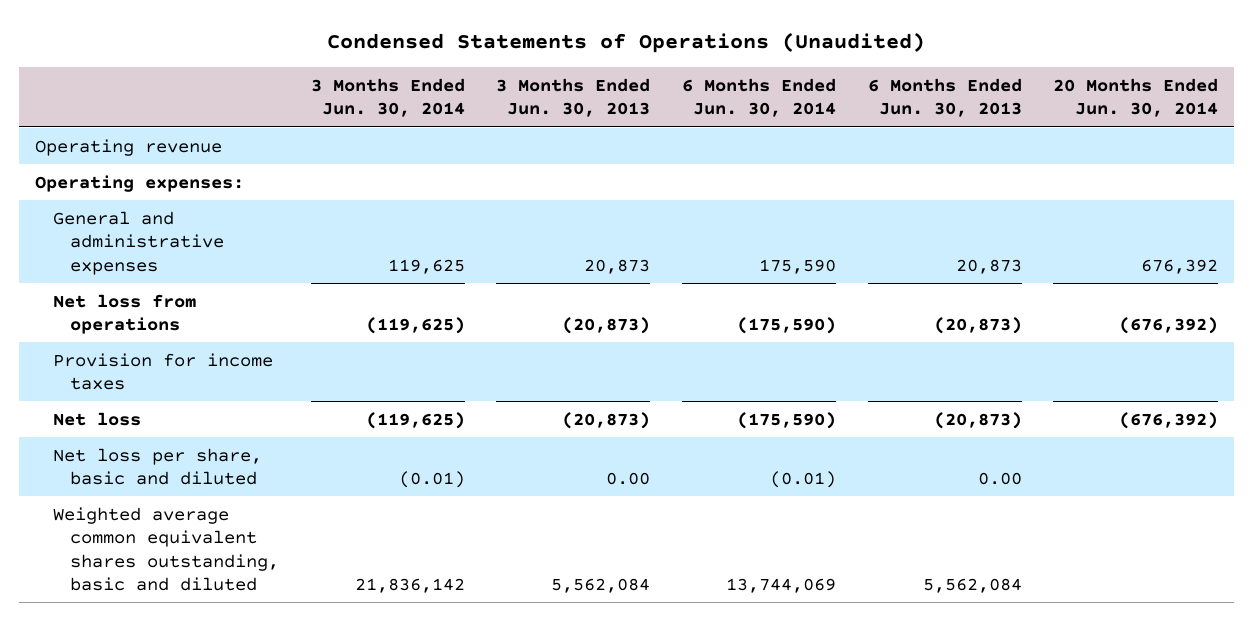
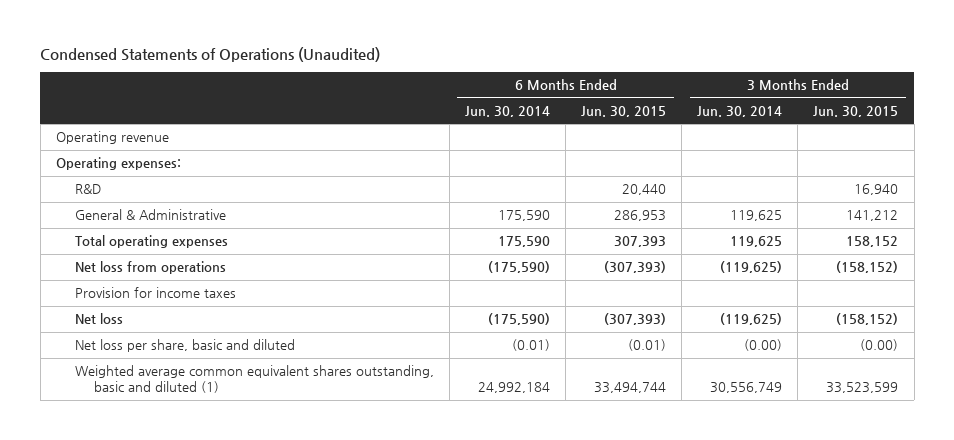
- | 3 Months Ended Jun. 30, 2014 | 3 Months Ended Jun. 30, 2013 | 6 Months Ended Jun. 30, 2014 | 6 Months Ended Jun. 30, 2013 | 20 Months Ended Jun. 30, 2014
+ | 6 Months Ended Jun. 30, 2014 | 6 Months Ended Jun. 30, 2015 | 3 Months Ended Jun. 30, 2014 | 3 Months Ended Jun. 30, 2015
- General and administrative expenses | 119,625 | 20,873 | 175,590 | 20,873 | 676,392
+ R&D | | 20,440 | | 16,940
+ General & Administrative | 175,590 | 286,953 | 119,625 | 141,212
+ Total operating expenses | 175,590 | 307,393 | 119,625 | 158,152
- Net loss per share, basic and diluted | (0.01) | 0.00 | (0.01) | 0.00 |
- Weighted average common equivalent shares outstanding, basic and diluted | 21,836,142 | 5,562,084 | 13,744,069 | 5,562,084 |
+ Net loss per share, basic and diluted | (0.01) | (0.01) | (0.00) | (0.00)
+ Weighted average common equivalent shares outstanding, basic and diluted (1) | 24,992,184 | 33,494,744 | 30,556,749 | 33,523,599

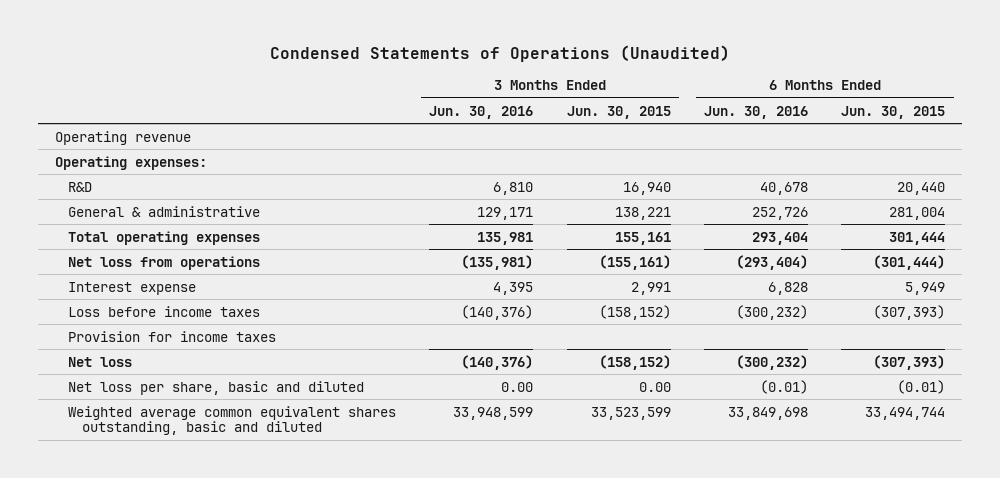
- | 6 Months Ended Jun. 30, 2014 | 6 Months Ended Jun. 30, 2015 | 3 Months Ended Jun. 30, 2014 | 3 Months Ended Jun. 30, 2015
+ | 3 Months Ended Jun. 30, 2016 | 3 Months Ended Jun. 30, 2015 | 6 Months Ended Jun. 30, 2016 | 6 Months Ended Jun. 30, 2015
- General & Administrative | 175,590 | 286,953 | 119,625 | 141,212
- Total operating expenses | 175,590 | 307,393 | 119,625 | 158,152
- Net loss from operations | (175,590) | (307,393) | (119,625) | (158,152)
+ General & administrative | 129,171 | 138,221 | 252,726 | 281,004
+ Total operating expenses | 135,981 | 155,161 | 293,404 | 301,444
+ Net loss from operations | (135,981) | (155,161) | (293,404) | (301,444)
+ Interest expense | 4,395 | 2,991 | 6,828 | 5,949
+ Loss before income taxes | (140,376) | (158,152) | (300,232) | (307,393)
- Net loss per share, basic and diluted | (0.01) | (0.01) | (0.00) | (0.00)
- Weighted average common equivalent shares outstanding, basic and diluted (1) | 24,992,184 | 33,494,744 | 30,556,749 | 33,523,599
+ Net loss per share, basic and diluted | 0.00 | 0.00 | (0.01) | (0.01)
+ Weighted average common equivalent shares outstanding, basic and diluted | 33,948,599 | 33,523,599 | 33,849,698 | 33,494,744

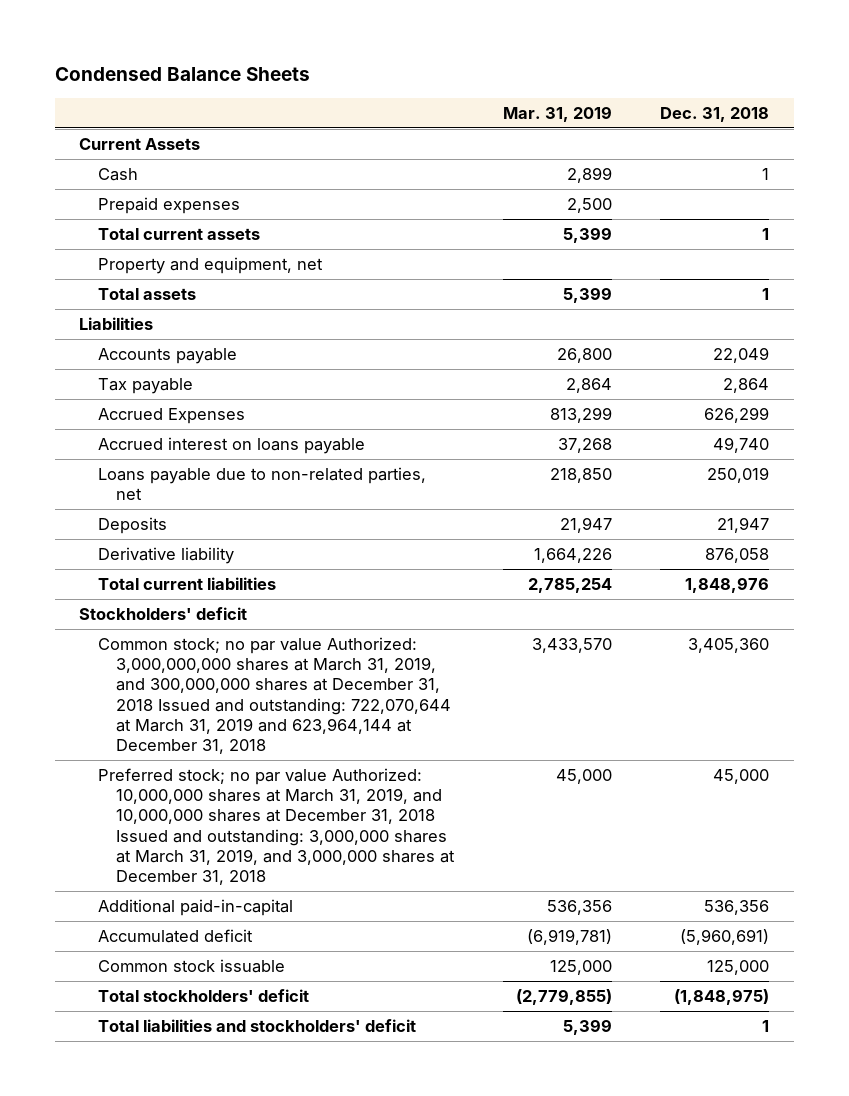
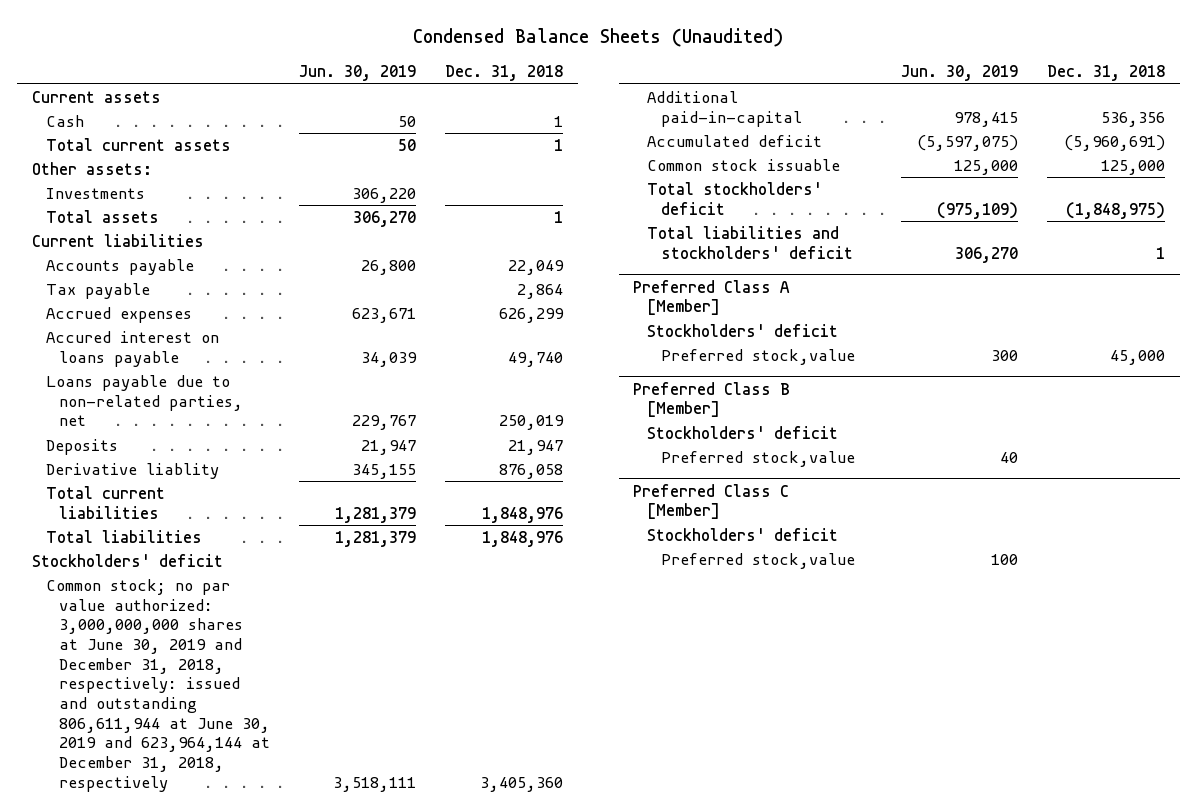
- Condensed Balance Sheets
+ Condensed Balance Sheets (Unaudited)
- | Mar. 31, 2019 | Dec. 31, 2018
+ | Jun. 30, 2019 | Dec. 31, 2018
- Current Assets
+ Current assets
- Prepaid expenses | 2,500 |
- Property and equipment, net
+ Other assets:
+ Investments | 306,220 |
- Liabilities
+ Current liabilities
- Accrued Expenses | 813,299 | 626,299
- Accrued interest on loans payable | 37,268 | 49,740
+ Accrued expenses | 623,671 | 626,299
+ Accured interest on loans payable | 34,039 | 49,740
- Derivative liability | 1,664,226 | 876,058
+ Derivative liablity | 345,155 | 876,058
+ Total liabilities | 1,281,379 | 1,848,976
- Common stock; no par value Authorized: 3,000,000,000 shares at March 31, 2019, and 300,000,000 shares at December 31, 2018 Issued and outstanding: 722,070,644 at March 31, 2019 and 623,964,144 at December 31, 2018 | 3,433,570 | 3,405,360
- Preferred stock; no par value Authorized: 10,000,000 shares at March 31, 2019, and 10,000,000 shares at December 31, 2018 Issued and outstanding: 3,000,000 shares at March 31, 2019, and 3,000,000 shares at December 31, 2018 | 45,000 | 45,000
+ Common stock; no par value authorized: 3,000,000,000 shares at June 30, 2019 and December 31, 2018, respectively: issued and outstanding 806,611,944 at June 30, 2019 and 623,964,144 at December 31, 2018, respectively | 3,518,111 | 3,405,360
+ Preferred Class A [Member]
+ Stockholders' deficit
+ Preferred stock,value | 300 | 45,000
+ Preferred Class B [Member]
+ Stockholders' deficit
+ Preferred stock,value | 40 |
+ Preferred Class C [Member]
+ Stockholders' deficit
+ Preferred stock,value | 100 |

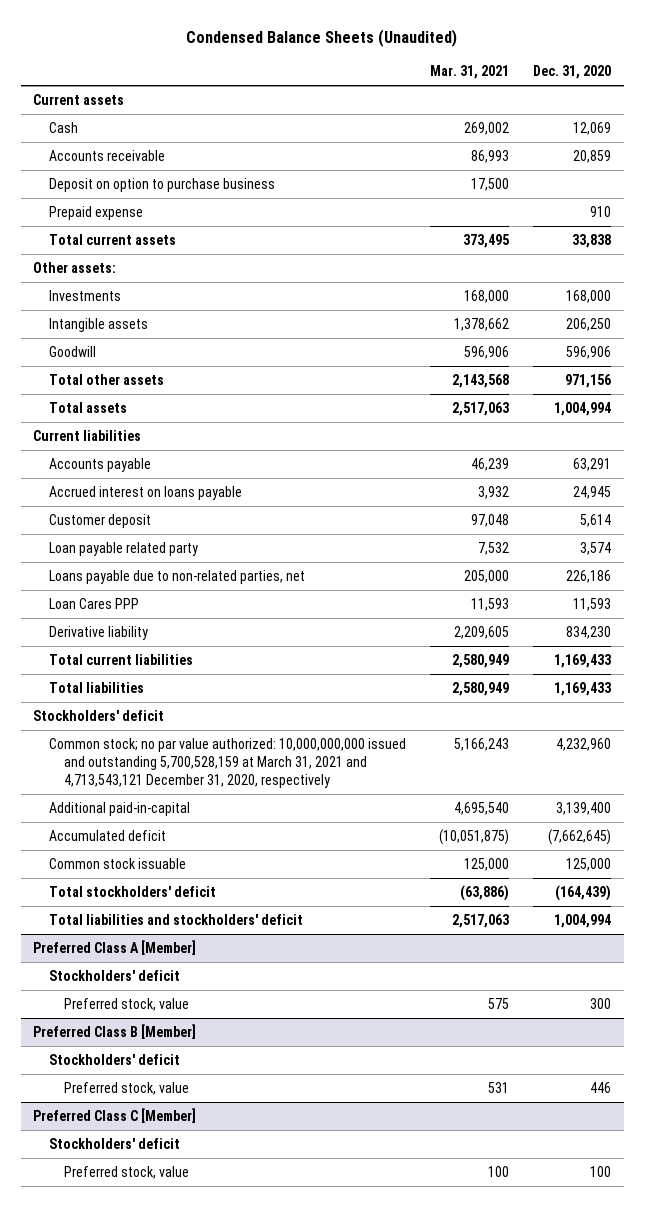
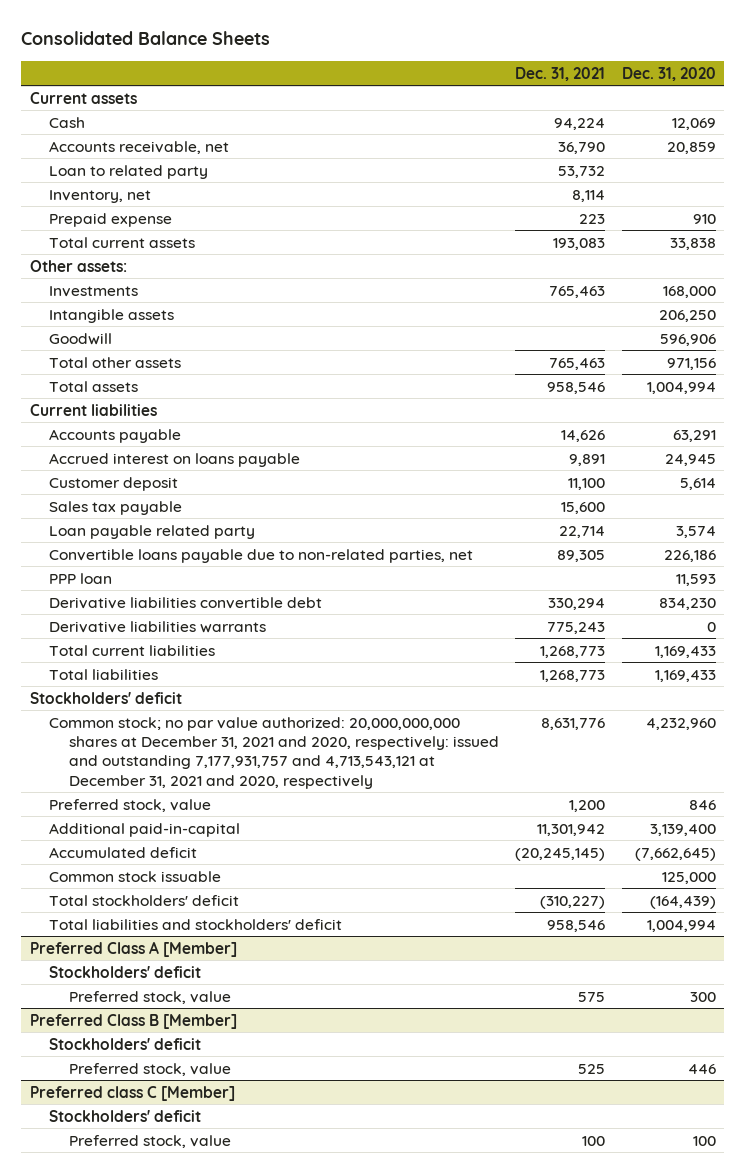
- Condensed Balance Sheets (Unaudited)
+ Consolidated Balance Sheets
- | Mar. 31, 2021 | Dec. 31, 2020
+ | Dec. 31, 2021 | Dec. 31, 2020
- Accounts receivable | 86,993 | 20,859
- Deposit on option to purchase business | 17,500 |
+ Accounts receivable, net | 36,790 | 20,859
+ Loan to related party | 53,732 |
+ Inventory, net | 8,114 |
+ Sales tax payable | 15,600 |
- Loans payable due to non-related parties, net | 205,000 | 226,186
- Loan Cares PPP | 11,593 | 11,593
- Derivative liability | 2,209,605 | 834,230
+ Convertible loans payable due to non-related parties, net | 89,305 | 226,186
+ PPP loan | | 11,593
+ Derivative liabilities convertible debt | 330,294 | 834,230
+ Derivative liabilities warrants | 775,243 | 0
- Common stock; no par value authorized: 10,000,000,000 issued and outstanding 5,700,528,159 at March 31, 2021 and 4,713,543,121 December 31, 2020, respectively | 5,166,243 | 4,232,960
+ Common stock; no par value authorized: 20,000,000,000 shares at December 31, 2021 and 2020, respectively: issued and outstanding 7,177,931,757 and 4,713,543,121 at December 31, 2021 and 2020, respectively | 8,631,776 | 4,232,960
+ Preferred stock, value | 1,200 | 846
- Preferred Class C [Member]
+ Preferred class C [Member]

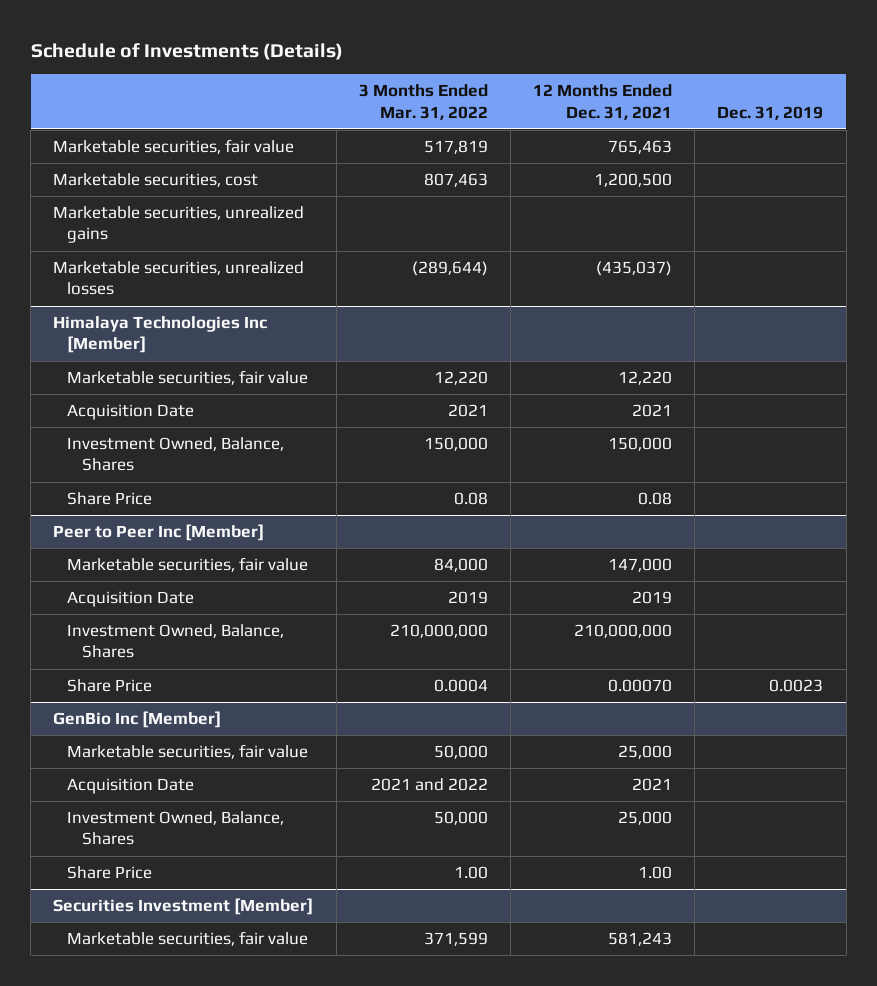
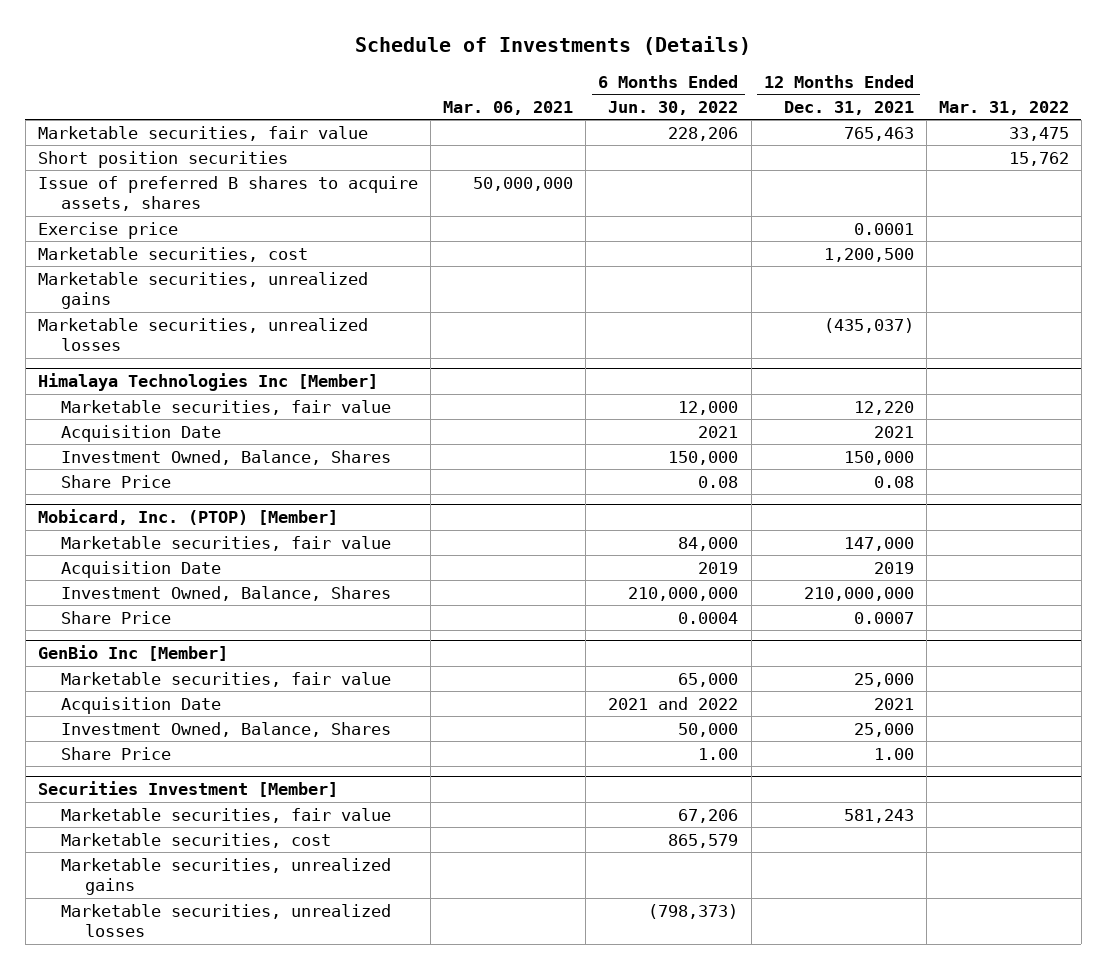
- | 3 Months Ended Mar. 31, 2022 | 12 Months Ended Dec. 31, 2021 | Dec. 31, 2019
+ | Mar. 06, 2021 | 6 Months Ended Jun. 30, 2022 | 12 Months Ended Dec. 31, 2021 | Mar. 31, 2022
+ Short position securities | | | | 15,762
+ Issue of preferred B shares to acquire assets, shares | 50,000,000 | | |
+ Exercise price | | | 0.0001 |
- Peer to Peer Inc [Member]
+ Mobicard, Inc. (PTOP) [Member]
- Share Price | 0.0004 | 0.00070 | 0.0023
+ Share Price | | 0.0004 | 0.0007 |
@ Securities Investment [Member]
+ Marketable securities, cost | | 865,579 | |
+ Marketable securities, unrealized gains
+ Marketable securities, unrealized losses | | (798,373) | |

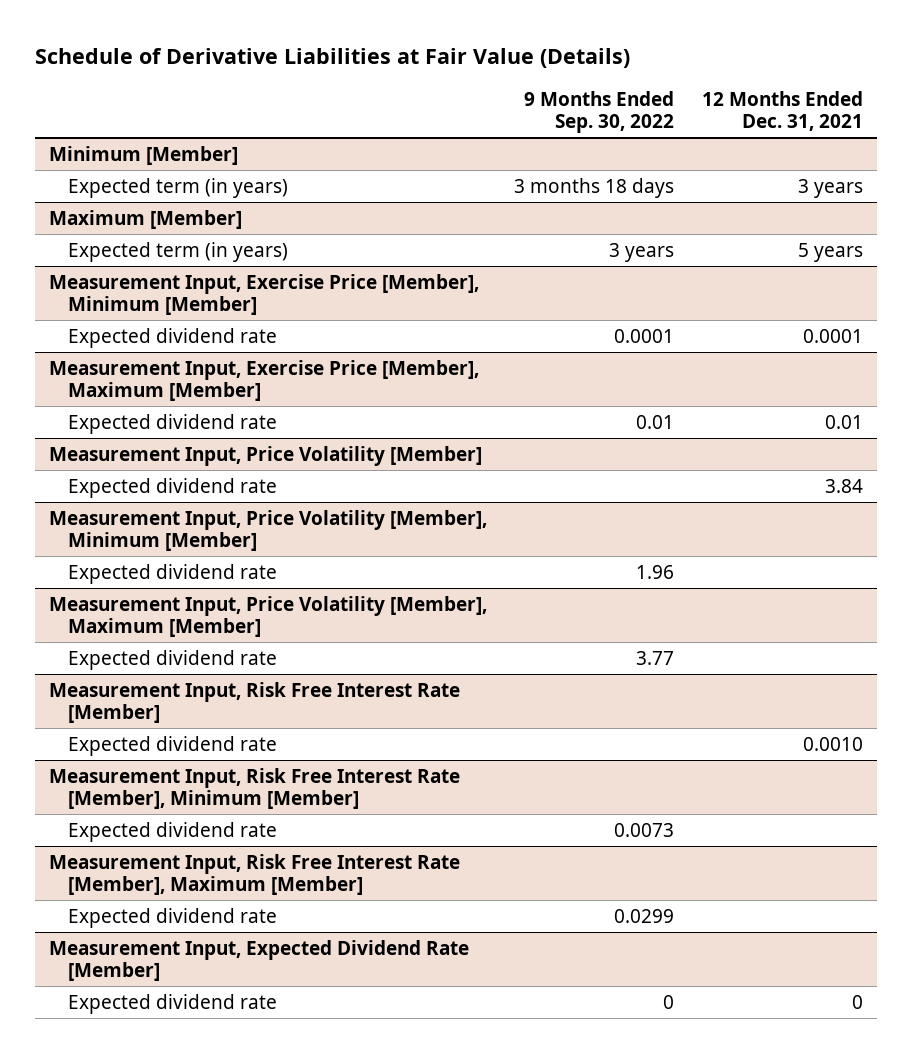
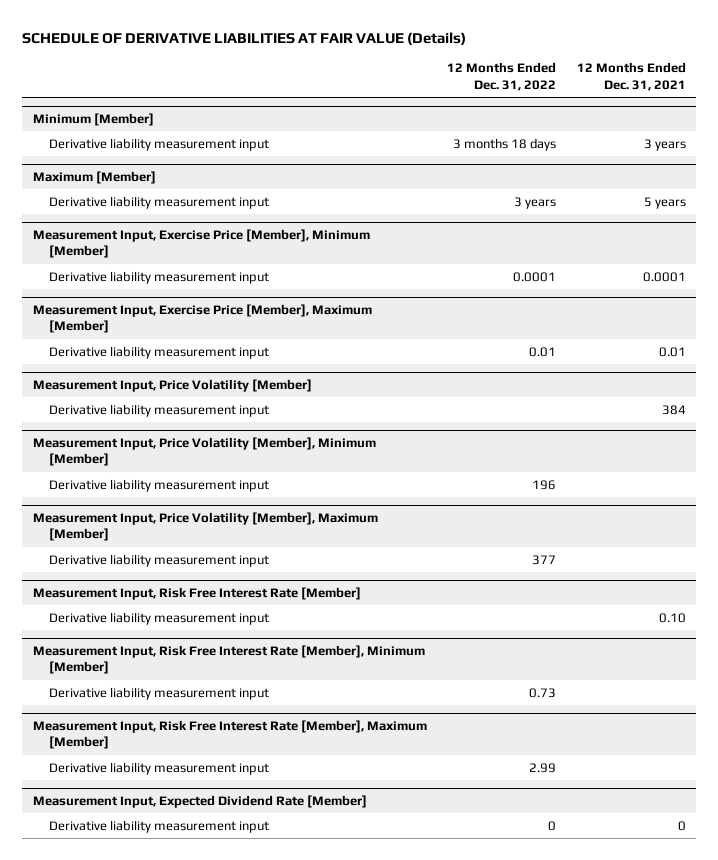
- Schedule of Derivative Liabilities at Fair Value (Details)
+ SCHEDULE OF DERIVATIVE LIABILITIES AT FAIR VALUE (Details)
- | 9 Months Ended Sep. 30, 2022 | 12 Months Ended Dec. 31, 2021
+ | 12 Months Ended Dec. 31, 2022 | 12 Months Ended Dec. 31, 2021
@ Minimum [Member]
- Expected term (in years) | 3 months 18 days | 3 years
+ Derivative liability measurement input | 3 months 18 days | 3 years
@ Maximum [Member]
- Expected term (in years) | 3 years | 5 years
+ Derivative liability measurement input | 3 years | 5 years
@ Measurement Input, Exercise Price [Member], Minimum [Member]
- Expected dividend rate | 0.0001 | 0.0001
+ Derivative liability measurement input | 0.0001 | 0.0001
@ Measurement Input, Exercise Price [Member], Maximum [Member]
- Expected dividend rate | 0.01 | 0.01
+ Derivative liability measurement input | 0.01 | 0.01
@ Measurement Input, Price Volatility [Member]
- Expected dividend rate | | 3.84
+ Derivative liability measurement input | | 384
@ Measurement Input, Price Volatility [Member], Minimum [Member]
- Expected dividend rate | 1.96 |
+ Derivative liability measurement input | 196 |
@ Measurement Input, Price Volatility [Member], Maximum [Member]
- Expected dividend rate | 3.77 |
+ Derivative liability measurement input | 377 |
@ Measurement Input, Risk Free Interest Rate [Member]
- Expected dividend rate | | 0.0010
+ Derivative liability measurement input | | 0.10
@ Measurement Input, Risk Free Interest Rate [Member], Minimum [Member]
- Expected dividend rate | 0.0073 |
+ Derivative liability measurement input | 0.73 |
@ Measurement Input, Risk Free Interest Rate [Member], Maximum [Member]
- Expected dividend rate | 0.0299 |
+ Derivative liability measurement input | 2.99 |
@ Measurement Input, Expected Dividend Rate [Member]
- Expected dividend rate | 0 | 0
+ Derivative liability measurement input | 0 | 0

